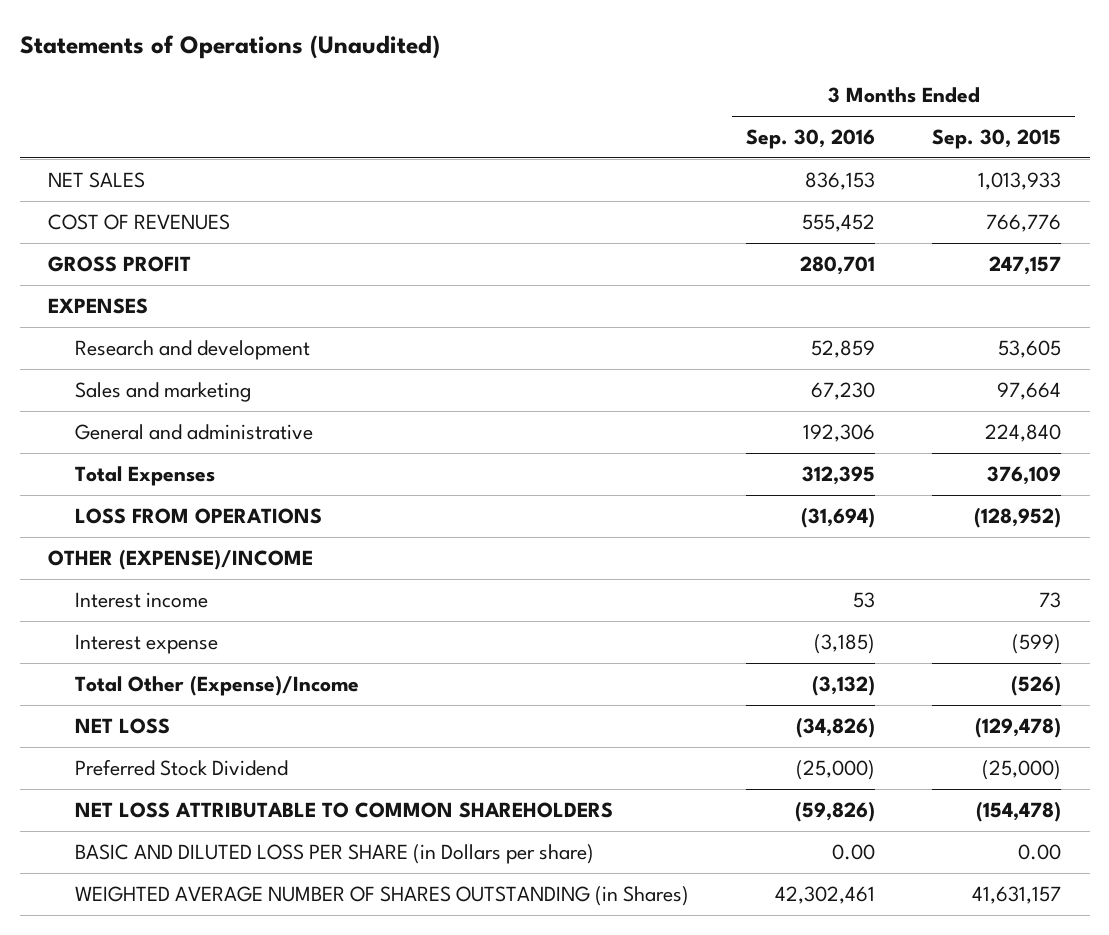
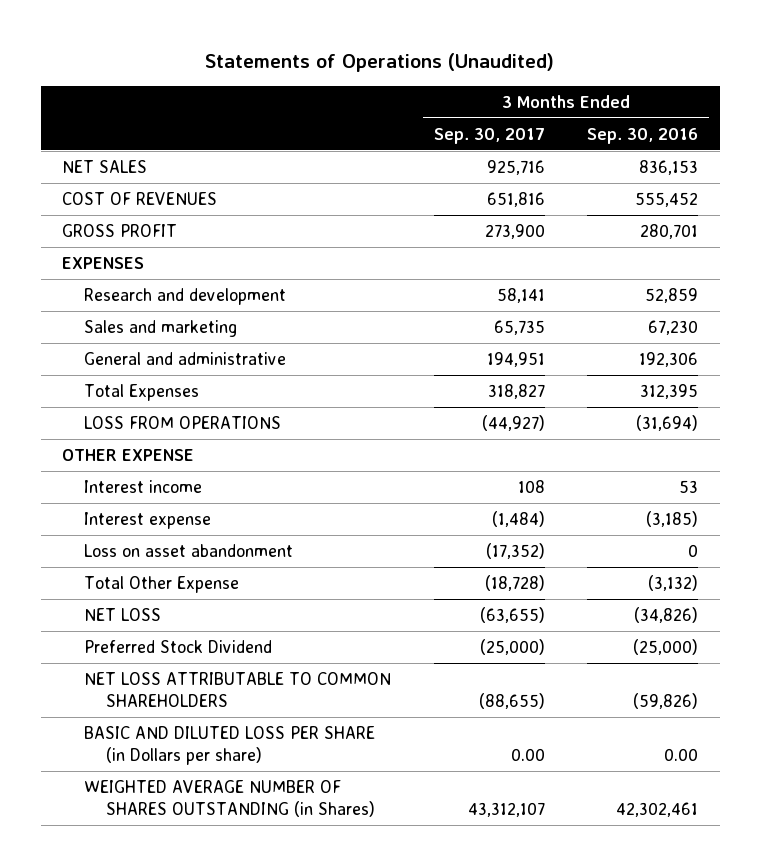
- | 3 Months Ended Sep. 30, 2016 | 3 Months Ended Sep. 30, 2015
+ | 3 Months Ended Sep. 30, 2017 | 3 Months Ended Sep. 30, 2016
- OTHER (EXPENSE)/INCOME
+ OTHER EXPENSE
- Total Other (Expense)/Income | (3,132) | (526)
+ Loss on asset abandonment | (17,352) | 0
+ Total Other Expense | (18,728) | (3,132)

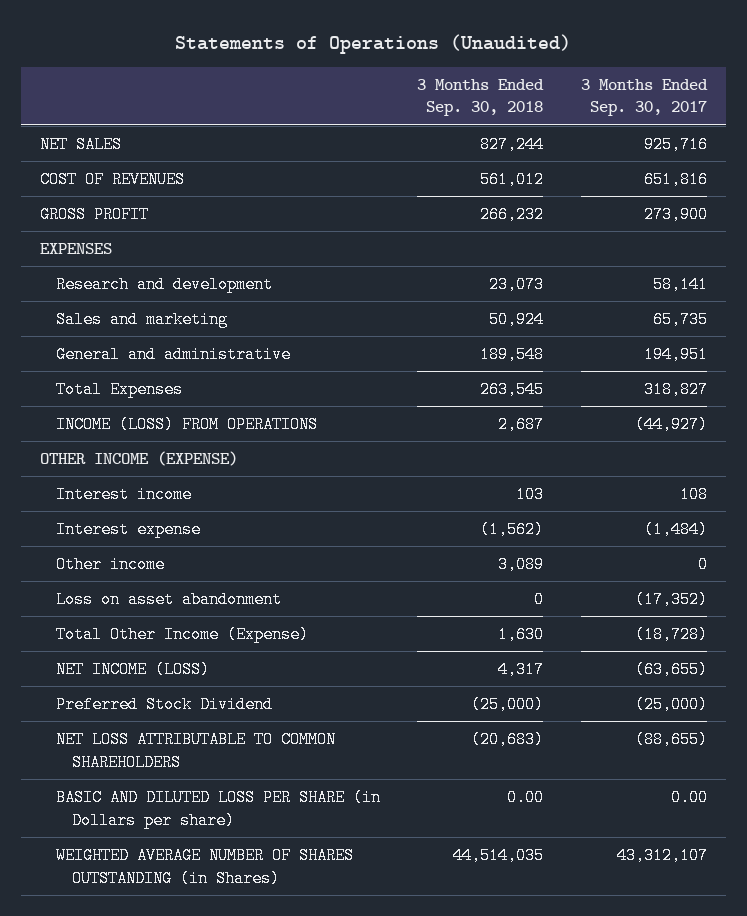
- | 3 Months Ended Sep. 30, 2017 | 3 Months Ended Sep. 30, 2016
+ | 3 Months Ended Sep. 30, 2018 | 3 Months Ended Sep. 30, 2017
- LOSS FROM OPERATIONS | (44,927) | (31,694)
- OTHER EXPENSE
+ INCOME (LOSS) FROM OPERATIONS | 2,687 | (44,927)
+ OTHER INCOME (EXPENSE)
+ Other income | 3,089 | 0
- Total Other Expense | (18,728) | (3,132)
- NET LOSS | (63,655) | (34,826)
+ Total Other Income (Expense) | 1,630 | (18,728)
+ NET INCOME (LOSS) | 4,317 | (63,655)

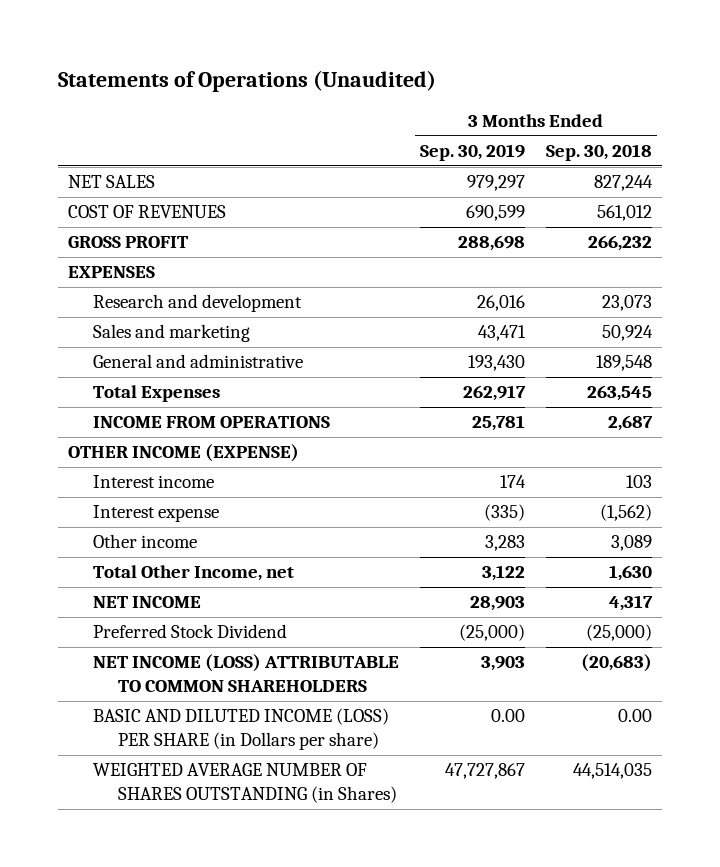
- | 3 Months Ended Sep. 30, 2018 | 3 Months Ended Sep. 30, 2017
+ | 3 Months Ended Sep. 30, 2019 | 3 Months Ended Sep. 30, 2018
- INCOME (LOSS) FROM OPERATIONS | 2,687 | (44,927)
+ INCOME FROM OPERATIONS | 25,781 | 2,687
- Loss on asset abandonment | 0 | (17,352)
- Total Other Income (Expense) | 1,630 | (18,728)
- NET INCOME (LOSS) | 4,317 | (63,655)
+ Total Other Income, net | 3,122 | 1,630
+ NET INCOME | 28,903 | 4,317
- NET LOSS ATTRIBUTABLE TO COMMON SHAREHOLDERS | (20,683) | (88,655)
- BASIC AND DILUTED LOSS PER SHARE (in Dollars per share) | 0.00 | 0.00
+ NET INCOME (LOSS) ATTRIBUTABLE TO COMMON SHAREHOLDERS | 3,903 | (20,683)
+ BASIC AND DILUTED INCOME (LOSS) PER SHARE (in Dollars per share) | 0.00 | 0.00

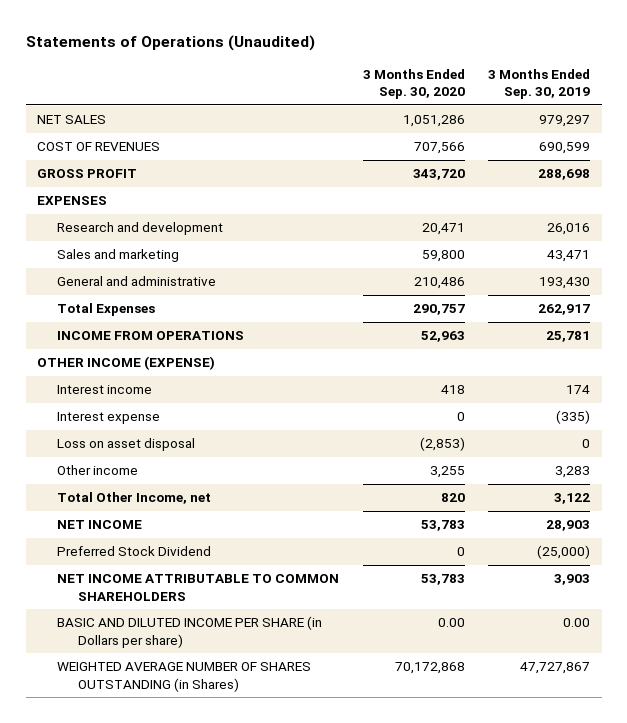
- | 3 Months Ended Sep. 30, 2019 | 3 Months Ended Sep. 30, 2018
+ | 3 Months Ended Sep. 30, 2020 | 3 Months Ended Sep. 30, 2019
+ Loss on asset disposal | (2,853) | 0
- NET INCOME (LOSS) ATTRIBUTABLE TO COMMON SHAREHOLDERS | 3,903 | (20,683)
- BASIC AND DILUTED INCOME (LOSS) PER SHARE (in Dollars per share) | 0.00 | 0.00
+ NET INCOME ATTRIBUTABLE TO COMMON SHAREHOLDERS | 53,783 | 3,903
+ BASIC AND DILUTED INCOME PER SHARE (in Dollars per share) | 0.00 | 0.00

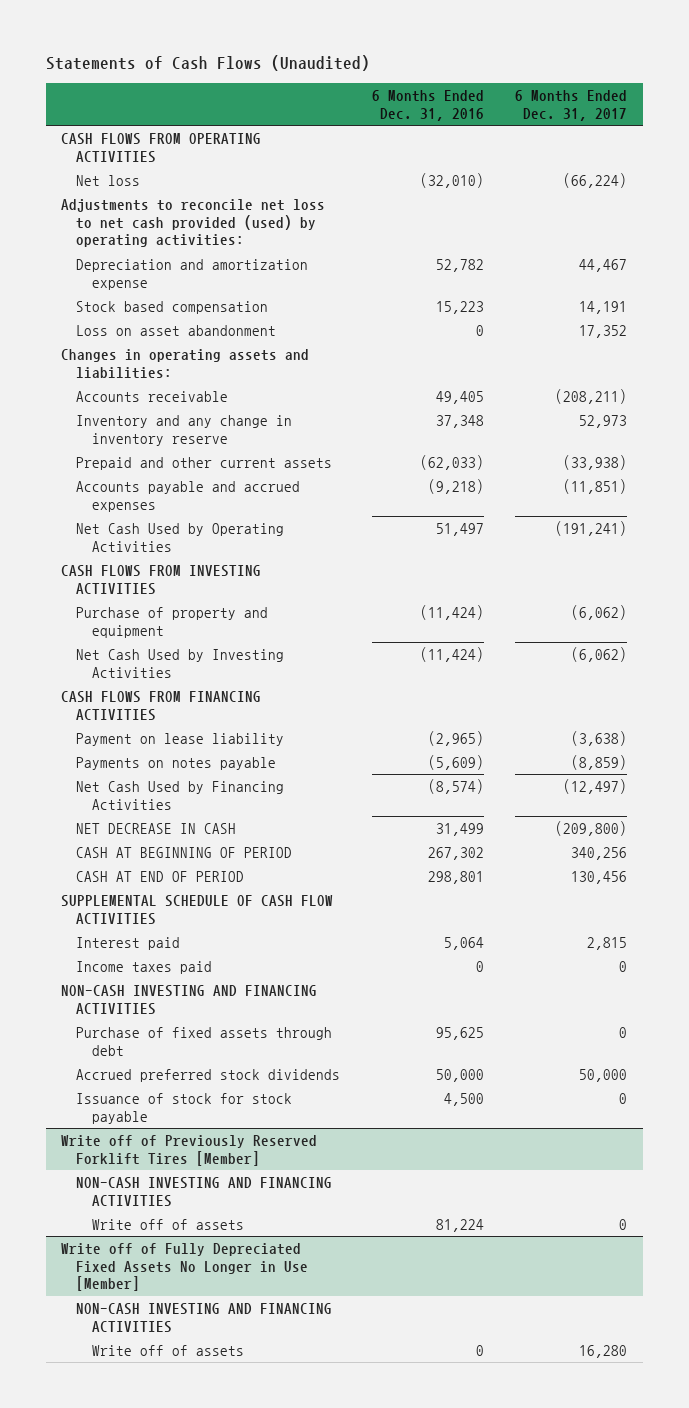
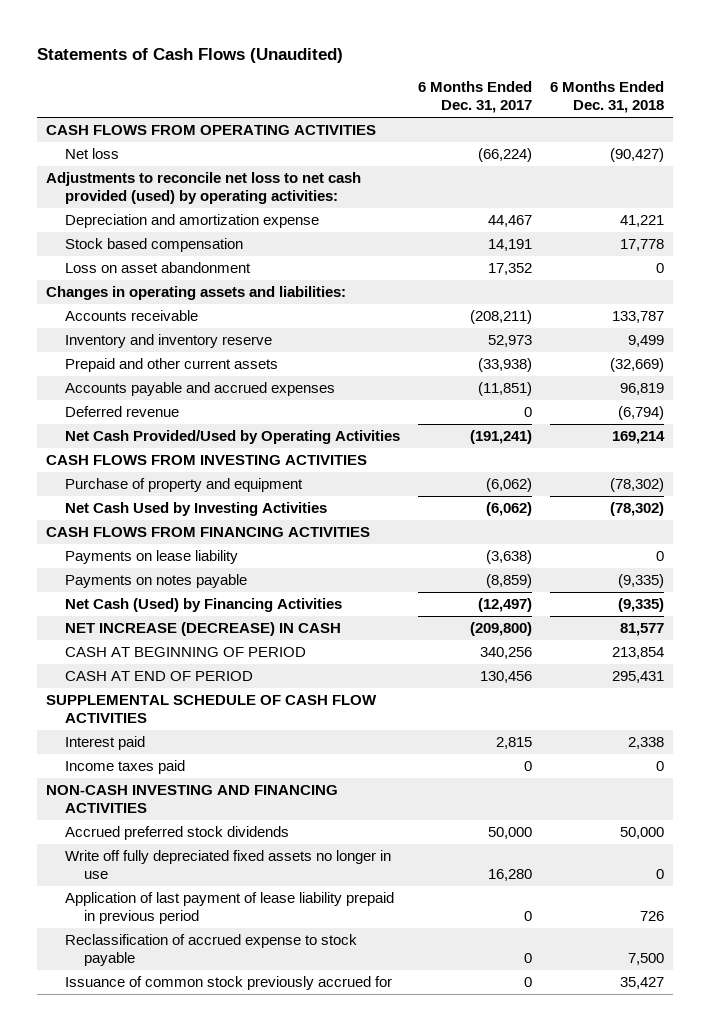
- | 6 Months Ended Dec. 31, 2016 | 6 Months Ended Dec. 31, 2017
+ | 6 Months Ended Dec. 31, 2017 | 6 Months Ended Dec. 31, 2018
- Inventory and any change in inventory reserve | 37,348 | 52,973
+ Inventory and inventory reserve | 52,973 | 9,499
- Net Cash Used by Operating Activities | 51,497 | (191,241)
+ Deferred revenue | 0 | (6,794)
+ Net Cash Provided/Used by Operating Activities | (191,241) | 169,214
- Payment on lease liability | (2,965) | (3,638)
+ Payments on lease liability | (3,638) | 0
- Net Cash Used by Financing Activities | (8,574) | (12,497)
- NET DECREASE IN CASH | 31,499 | (209,800)
+ Net Cash (Used) by Financing Activities | (12,497) | (9,335)
+ NET INCREASE (DECREASE) IN CASH | (209,800) | 81,577
- Purchase of fixed assets through debt | 95,625 | 0
- Issuance of stock for stock payable | 4,500 | 0
- Write off of Previously Reserved Forklift Tires [Member]
- NON-CASH INVESTING AND FINANCING ACTIVITIES
- Write off of assets | 81,224 | 0
- Write off of Fully Depreciated Fixed Assets No Longer in Use [Member]
- NON-CASH INVESTING AND FINANCING ACTIVITIES
- Write off of assets | 0 | 16,280
+ Write off fully depreciated fixed assets no longer in use | 16,280 | 0
+ Application of last payment of lease liability prepaid in previous period | 0 | 726
+ Reclassification of accrued expense to stock payable | 0 | 7,500
+ Issuance of common stock previously accrued for | 0 | 35,427

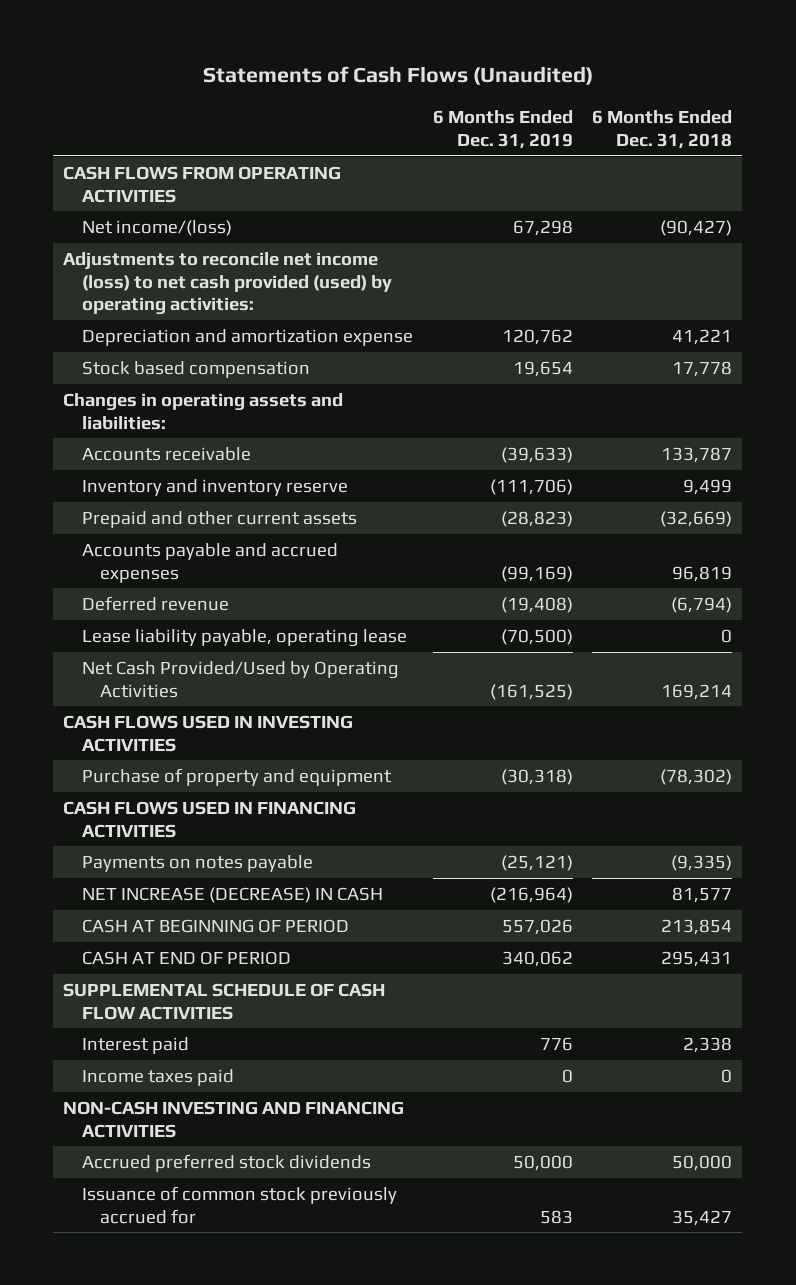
- | 6 Months Ended Dec. 31, 2017 | 6 Months Ended Dec. 31, 2018
+ | 6 Months Ended Dec. 31, 2019 | 6 Months Ended Dec. 31, 2018
- Net loss | (66,224) | (90,427)
- Adjustments to reconcile net loss to net cash provided (used) by operating activities:
+ Net income/(loss) | 67,298 | (90,427)
+ Adjustments to reconcile net income (loss) to net cash provided (used) by operating activities:
- Loss on asset abandonment | 17,352 | 0
+ Lease liability payable, operating lease | (70,500) | 0
- CASH FLOWS FROM INVESTING ACTIVITIES
+ CASH FLOWS USED IN INVESTING ACTIVITIES
- Net Cash Used by Investing Activities | (6,062) | (78,302)
- CASH FLOWS FROM FINANCING ACTIVITIES
- Payments on lease liability | (3,638) | 0
+ CASH FLOWS USED IN FINANCING ACTIVITIES
- Net Cash (Used) by Financing Activities | (12,497) | (9,335)
- Write off fully depreciated fixed assets no longer in use | 16,280 | 0
- Application of last payment of lease liability prepaid in previous period | 0 | 726
- Reclassification of accrued expense to stock payable | 0 | 7,500

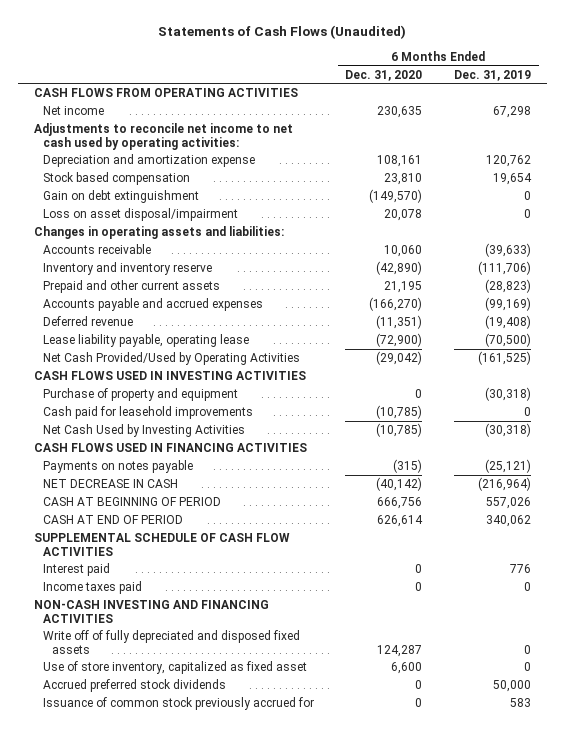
- | 6 Months Ended Dec. 31, 2019 | 6 Months Ended Dec. 31, 2018
+ | 6 Months Ended Dec. 31, 2020 | 6 Months Ended Dec. 31, 2019
- Net income/(loss) | 67,298 | (90,427)
- Adjustments to reconcile net income (loss) to net cash provided (used) by operating activities:
+ Net income | 230,635 | 67,298
+ Adjustments to reconcile net income to net cash used by operating activities:
+ Gain on debt extinguishment | (149,570) | 0
+ Loss on asset disposal/impairment | 20,078 | 0
+ Cash paid for leasehold improvements | (10,785) | 0
+ Net Cash Used by Investing Activities | (10,785) | (30,318)
- NET INCREASE (DECREASE) IN CASH | (216,964) | 81,577
+ NET DECREASE IN CASH | (40,142) | (216,964)
+ Write off of fully depreciated and disposed fixed assets | 124,287 | 0
+ Use of store inventory, capitalized as fixed asset | 6,600 | 0

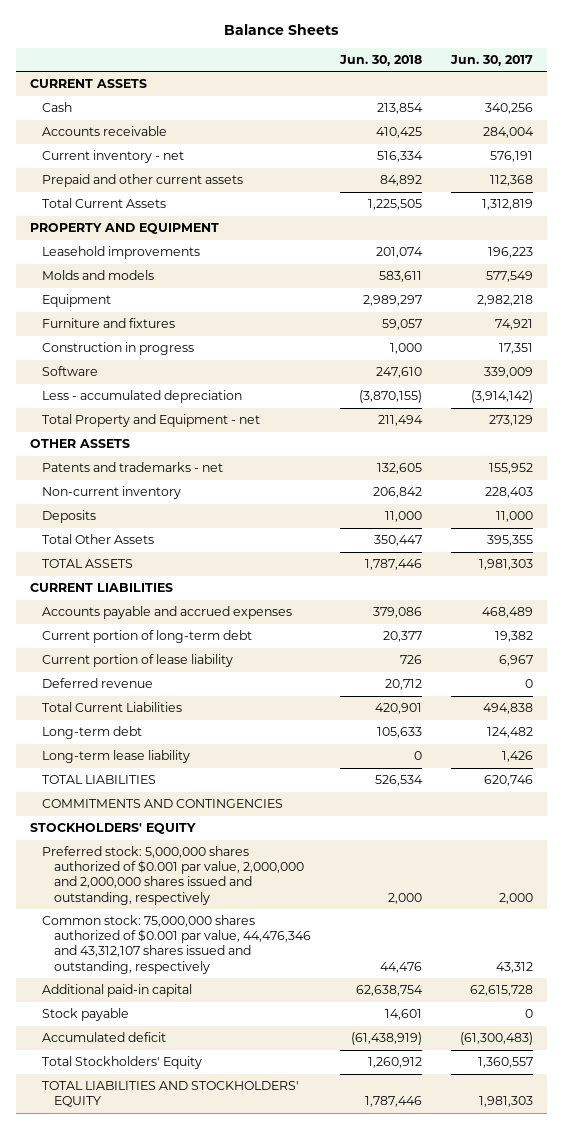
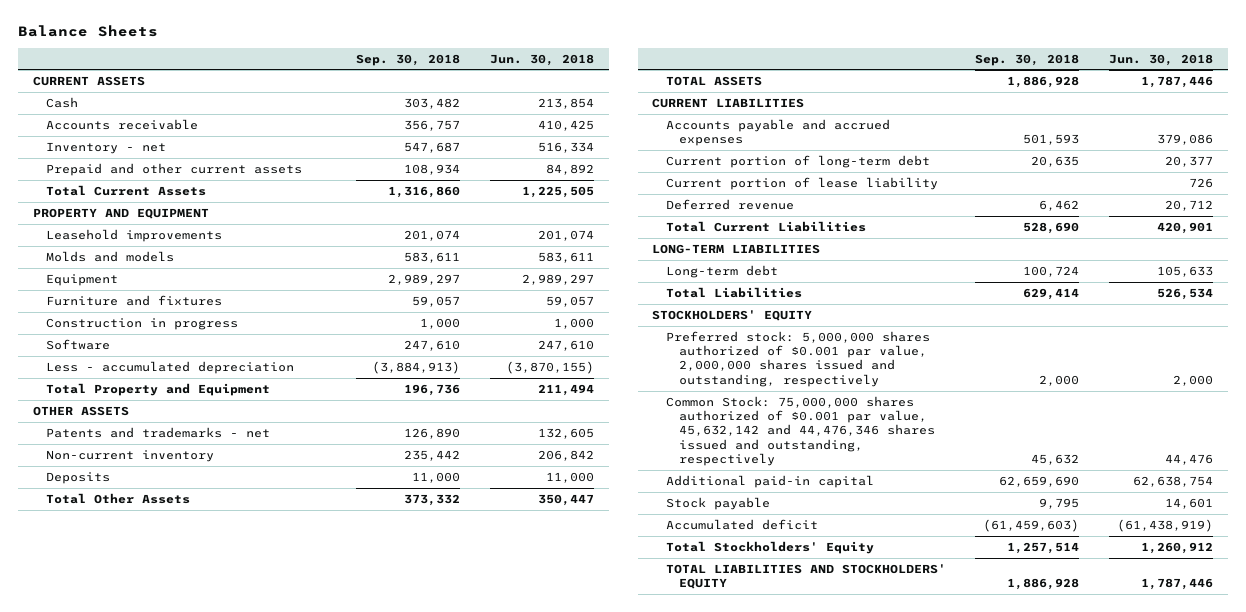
- | Jun. 30, 2018 | Jun. 30, 2017
+ | Sep. 30, 2018 | Jun. 30, 2018
- Current inventory - net | 516,334 | 576,191
+ Inventory - net | 547,687 | 516,334
- Total Property and Equipment - net | 211,494 | 273,129
+ Total Property and Equipment | 196,736 | 211,494
+ LONG-TERM LIABILITIES
- Long-term lease liability | 0 | 1,426
- TOTAL LIABILITIES | 526,534 | 620,746
- COMMITMENTS AND CONTINGENCIES
+ Total Liabilities | 629,414 | 526,534
- Preferred stock: 5,000,000 shares authorized of $0.001 par value, 2,000,000 and 2,000,000 shares issued and outstanding, respectively | 2,000 | 2,000
- Common stock: 75,000,000 shares authorized of $0.001 par value, 44,476,346 and 43,312,107 shares issued and outstanding, respectively | 44,476 | 43,312
+ Preferred stock: 5,000,000 shares authorized of $0.001 par value, 2,000,000 shares issued and outstanding, respectively | 2,000 | 2,000
+ Common Stock: 75,000,000 shares authorized of $0.001 par value, 45,632,142 and 44,476,346 shares issued and outstanding, respectively | 45,632 | 44,476

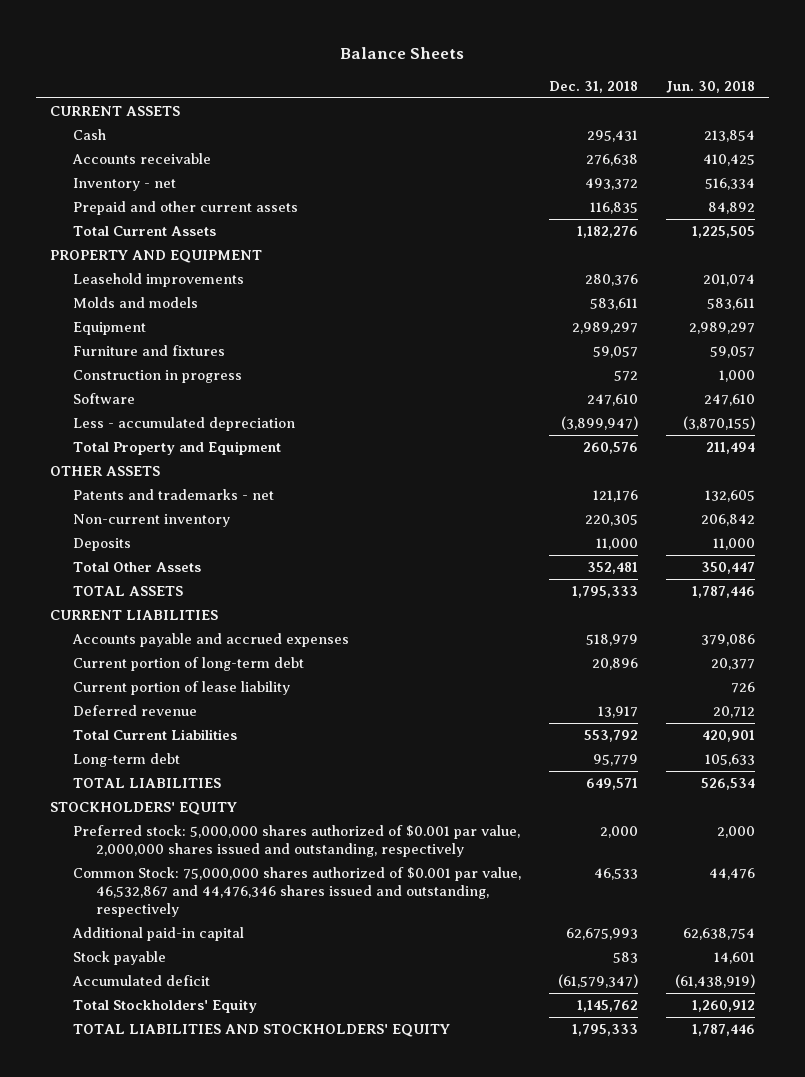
- | Sep. 30, 2018 | Jun. 30, 2018
+ | Dec. 31, 2018 | Jun. 30, 2018
- LONG-TERM LIABILITIES
- Total Liabilities | 629,414 | 526,534
+ TOTAL LIABILITIES | 649,571 | 526,534
- Common Stock: 75,000,000 shares authorized of $0.001 par value, 45,632,142 and 44,476,346 shares issued and outstanding, respectively | 45,632 | 44,476
+ Common Stock: 75,000,000 shares authorized of $0.001 par value, 46,532,867 and 44,476,346 shares issued and outstanding, respectively | 46,533 | 44,476

